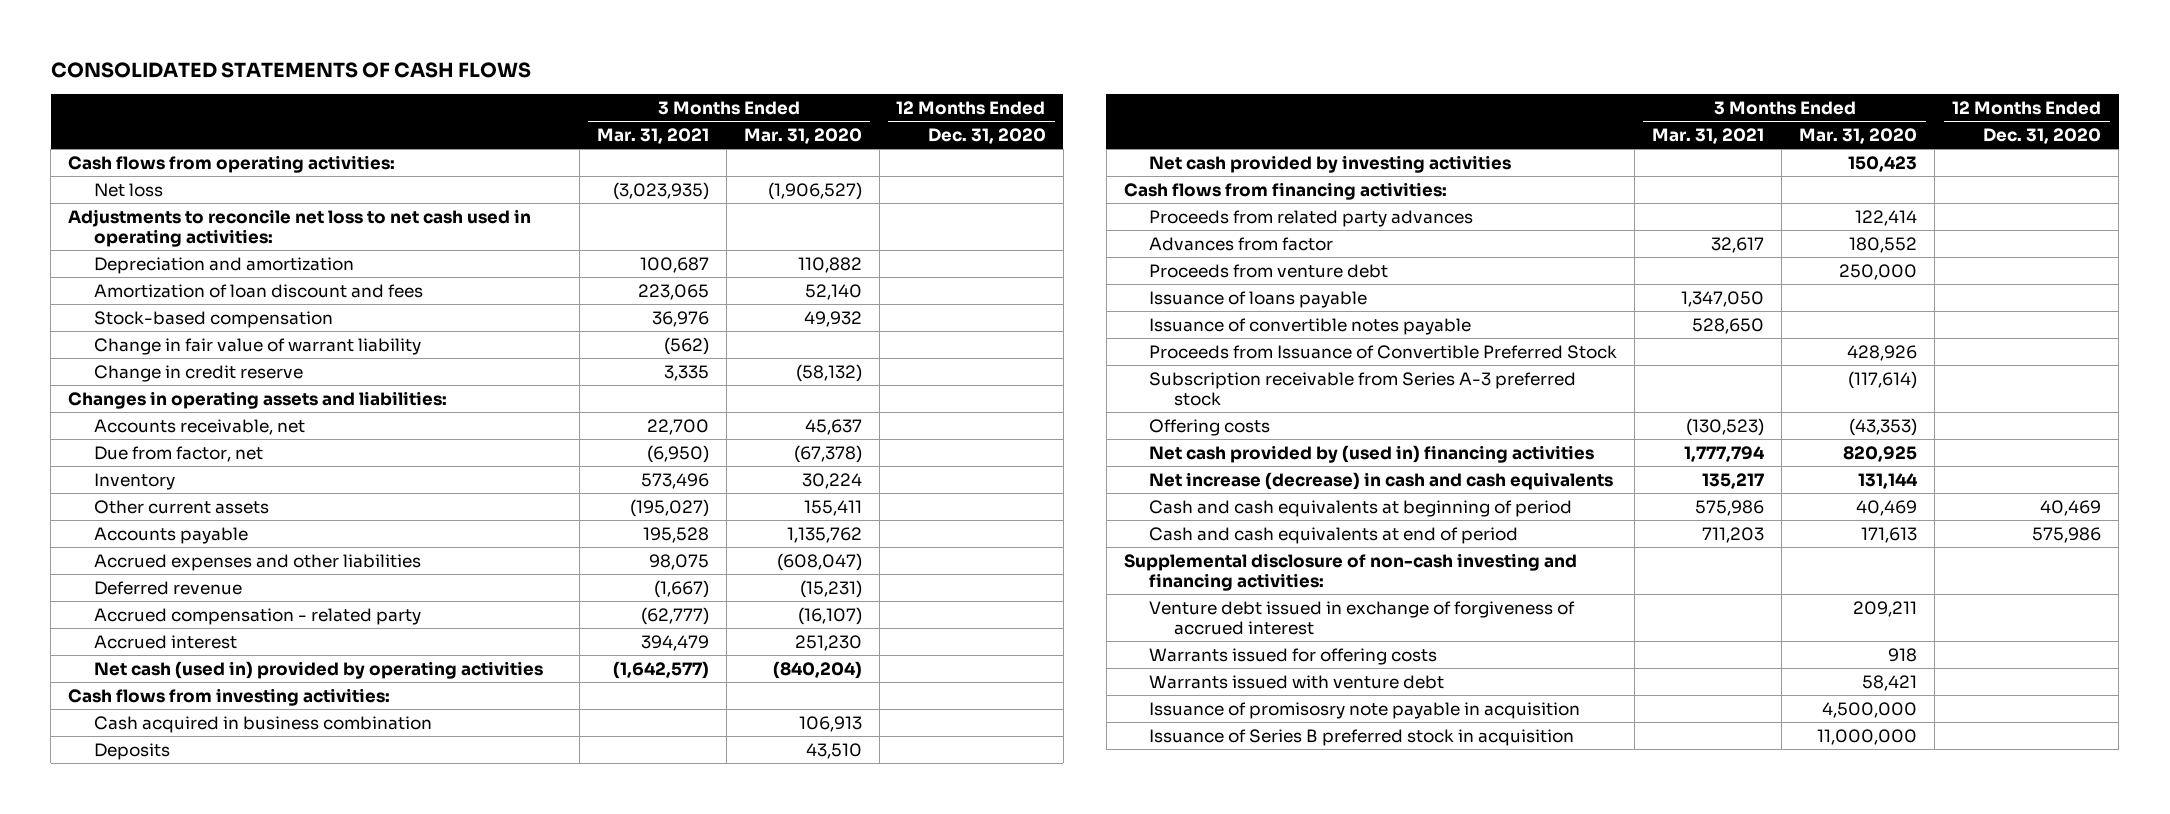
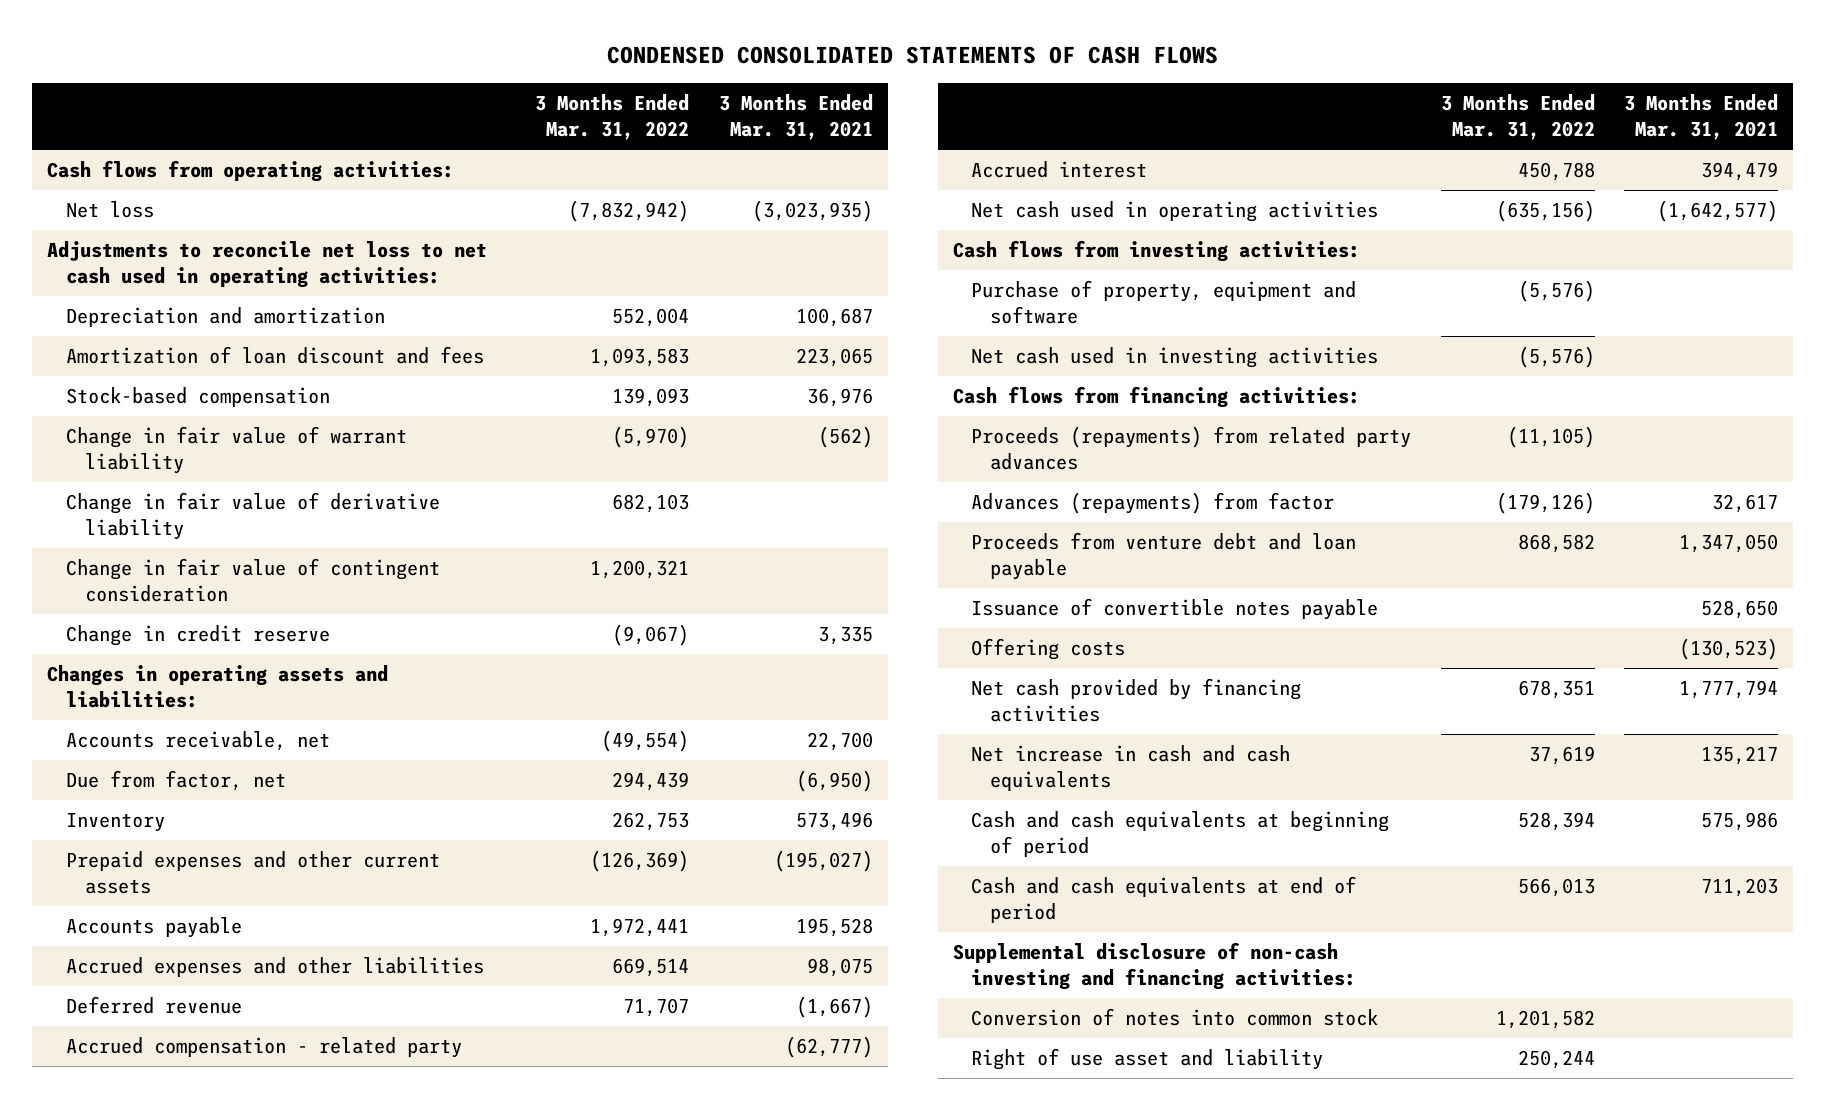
- CONSOLIDATED STATEMENTS OF CASH FLOWS
+ CONDENSED CONSOLIDATED STATEMENTS OF CASH FLOWS
- | 3 Months Ended Mar. 31, 2021 | 3 Months Ended Mar. 31, 2020 | 12 Months Ended Dec. 31, 2020
+ | 3 Months Ended Mar. 31, 2022 | 3 Months Ended Mar. 31, 2021
+ Change in fair value of derivative liability | 682,103 |
+ Change in fair value of contingent consideration | 1,200,321 |
- Other current assets | (195,027) | 155,411 |
+ Prepaid expenses and other current assets | (126,369) | (195,027)
- Net cash (used in) provided by operating activities | (1,642,577) | (840,204) |
+ Net cash used in operating activities | (635,156) | (1,642,577)
- Cash acquired in business combination | | 106,913 |
- Deposits | | 43,510 |
- Net cash provided by investing activities | | 150,423 |
+ Purchase of property, equipment and software | (5,576) |
+ Net cash used in investing activities | (5,576) |
- Proceeds from related party advances | | 122,414 |
- Advances from factor | 32,617 | 180,552 |
- Proceeds from venture debt | | 250,000 |
- Issuance of loans payable | 1,347,050 | |
+ Proceeds (repayments) from related party advances | (11,105) |
+ Advances (repayments) from factor | (179,126) | 32,617
+ Proceeds from venture debt and loan payable | 868,582 | 1,347,050
- Proceeds from Issuance of Convertible Preferred Stock | | 428,926 |
- Subscription receivable from Series A-3 preferred stock | | (117,614) |
- Net cash provided by (used in) financing activities | 1,777,794 | 820,925 |
- Net increase (decrease) in cash and cash equivalents | 135,217 | 131,144 |
+ Net cash provided by financing activities | 678,351 | 1,777,794
+ Net increase in cash and cash equivalents | 37,619 | 135,217
- Venture debt issued in exchange of forgiveness of accrued interest | | 209,211 |
- Warrants issued for offering costs | | 918 |
- Warrants issued with venture debt | | 58,421 |
- Issuance of promisosry note payable in acquisition | | 4,500,000 |
- Issuance of Series B preferred stock in acquisition | | 11,000,000 |
+ Conversion of notes into common stock | 1,201,582 |
+ Right of use asset and liability | 250,244 |

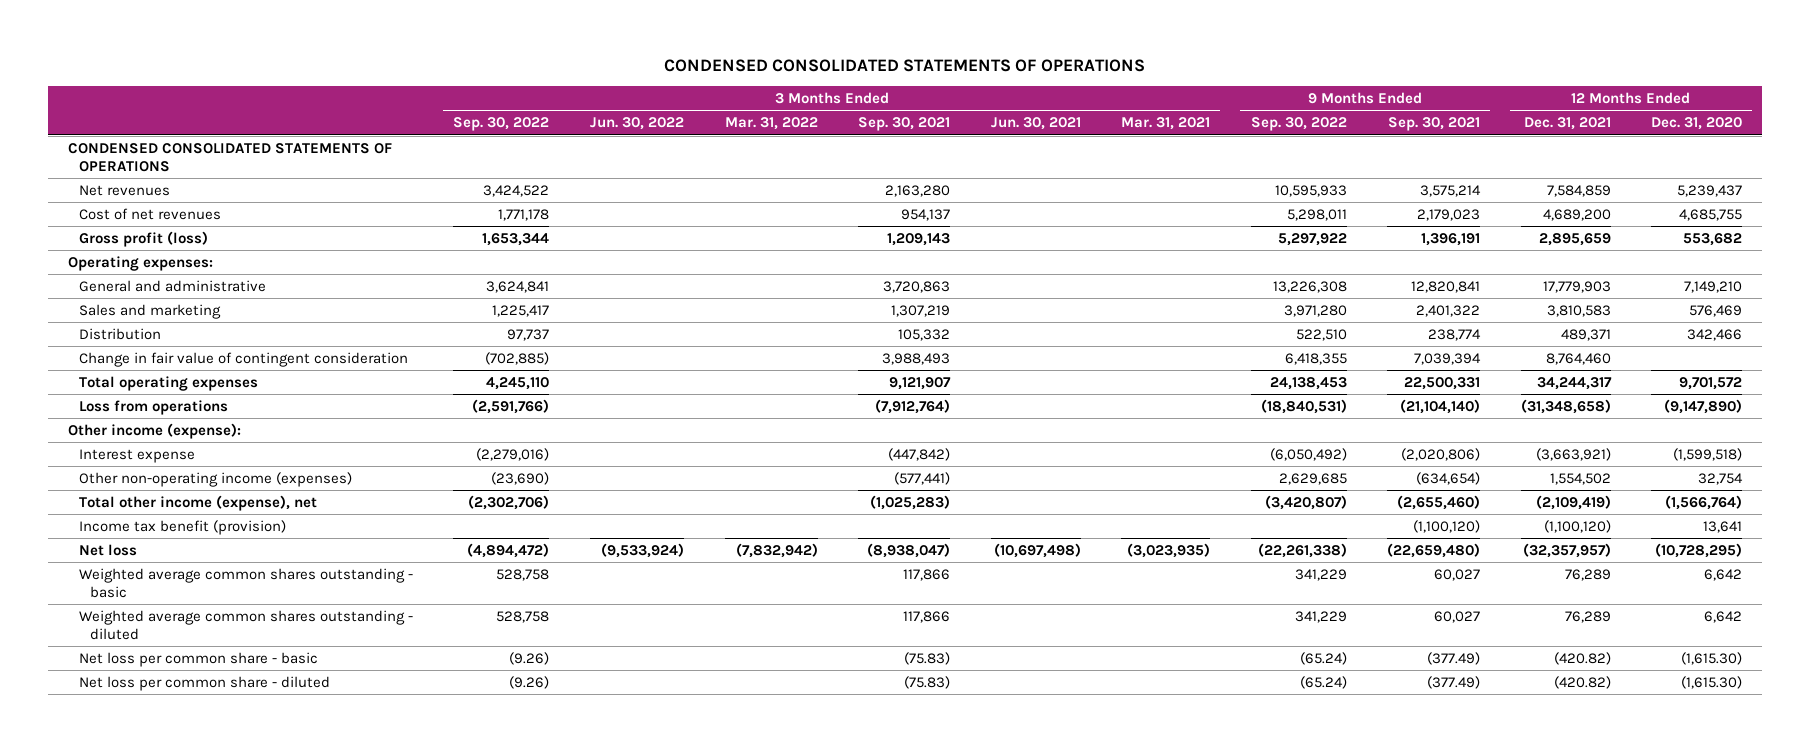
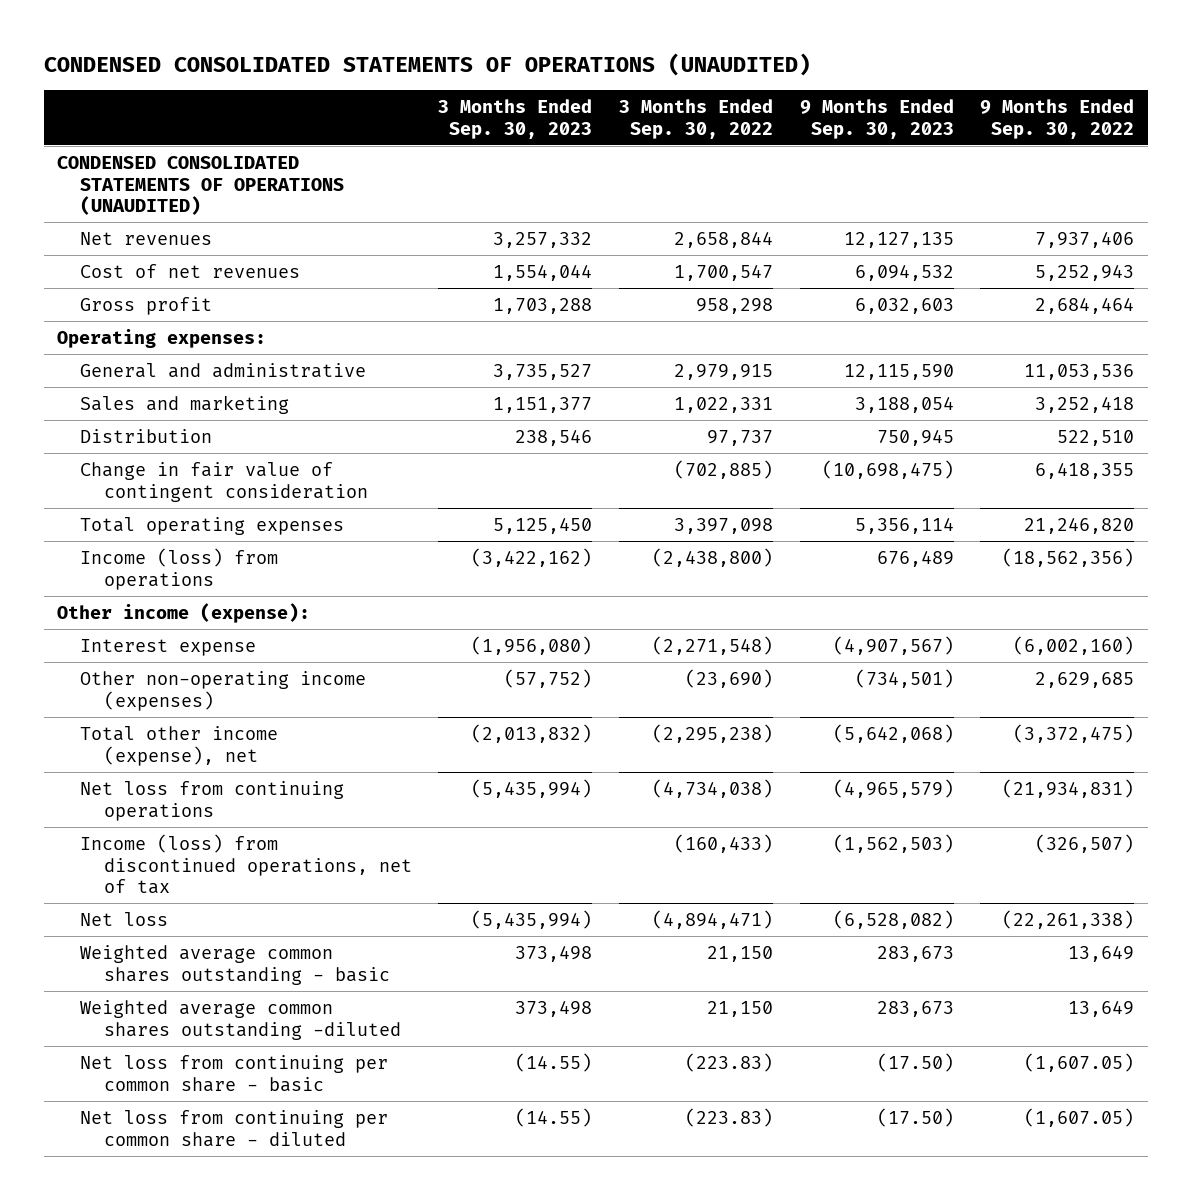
- CONDENSED CONSOLIDATED STATEMENTS OF OPERATIONS
+ CONDENSED CONSOLIDATED STATEMENTS OF OPERATIONS (UNAUDITED)
- | 3 Months Ended Sep. 30, 2022 | 3 Months Ended Jun. 30, 2022 | 3 Months Ended Mar. 31, 2022 | 3 Months Ended Sep. 30, 2021 | 3 Months Ended Jun. 30, 2021 | 3 Months Ended Mar. 31, 2021 | 9 Months Ended Sep. 30, 2022 | 9 Months Ended Sep. 30, 2021 | 12 Months Ended Dec. 31, 2021 | 12 Months Ended Dec. 31, 2020
+ | 3 Months Ended Sep. 30, 2023 | 3 Months Ended Sep. 30, 2022 | 9 Months Ended Sep. 30, 2023 | 9 Months Ended Sep. 30, 2022
- CONDENSED CONSOLIDATED STATEMENTS OF OPERATIONS
- Net revenues | 3,424,522 | | | 2,163,280 | | | 10,595,933 | 3,575,214 | 7,584,859 | 5,239,437
- Cost of net revenues | 1,771,178 | | | 954,137 | | | 5,298,011 | 2,179,023 | 4,689,200 | 4,685,755
- Gross profit (loss) | 1,653,344 | | | 1,209,143 | | | 5,297,922 | 1,396,191 | 2,895,659 | 553,682
+ CONDENSED CONSOLIDATED STATEMENTS OF OPERATIONS (UNAUDITED)
+ Net revenues | 3,257,332 | 2,658,844 | 12,127,135 | 7,937,406
+ Cost of net revenues | 1,554,044 | 1,700,547 | 6,094,532 | 5,252,943
+ Gross profit | 1,703,288 | 958,298 | 6,032,603 | 2,684,464
- General and administrative | 3,624,841 | | | 3,720,863 | | | 13,226,308 | 12,820,841 | 17,779,903 | 7,149,210
- Sales and marketing | 1,225,417 | | | 1,307,219 | | | 3,971,280 | 2,401,322 | 3,810,583 | 576,469
+ General and administrative | 3,735,527 | 2,979,915 | 12,115,590 | 11,053,536
+ Sales and marketing | 1,151,377 | 1,022,331 | 3,188,054 | 3,252,418
- Total operating expenses | 4,245,110 | | | 9,121,907 | | | 24,138,453 | 22,500,331 | 34,244,317 | 9,701,572
- Loss from operations | (2,591,766) | | | (7,912,764) | | | (18,840,531) | (21,104,140) | (31,348,658) | (9,147,890)
+ Total operating expenses | 5,125,450 | 3,397,098 | 5,356,114 | 21,246,820
+ Income (loss) from operations | (3,422,162) | (2,438,800) | 676,489 | (18,562,356)
- Interest expense | (2,279,016) | | | (447,842) | | | (6,050,492) | (2,020,806) | (3,663,921) | (1,599,518)
+ Interest expense | (1,956,080) | (2,271,548) | (4,907,567) | (6,002,160)
- Total other income (expense), net | (2,302,706) | | | (1,025,283) | | | (3,420,807) | (2,655,460) | (2,109,419) | (1,566,764)
- Income tax benefit (provision) | | | | | | | | (1,100,120) | (1,100,120) | 13,641
- Net loss | (4,894,472) | (9,533,924) | (7,832,942) | (8,938,047) | (10,697,498) | (3,023,935) | (22,261,338) | (22,659,480) | (32,357,957) | (10,728,295)
- Weighted average common shares outstanding - basic | 528,758 | | | 117,866 | | | 341,229 | 60,027 | 76,289 | 6,642
- Weighted average common shares outstanding - diluted | 528,758 | | | 117,866 | | | 341,229 | 60,027 | 76,289 | 6,642
- Net loss per common share - basic | (9.26) | | | (75.83) | | | (65.24) | (377.49) | (420.82) | (1,615.30)
- Net loss per common share - diluted | (9.26) | | | (75.83) | | | (65.24) | (377.49) | (420.82) | (1,615.30)
+ Total other income (expense), net | (2,013,832) | (2,295,238) | (5,642,068) | (3,372,475)
+ Net loss from continuing operations | (5,435,994) | (4,734,038) | (4,965,579) | (21,934,831)
+ Income (loss) from discontinued operations, net of tax | | (160,433) | (1,562,503) | (326,507)
+ Net loss | (5,435,994) | (4,894,471) | (6,528,082) | (22,261,338)
+ Weighted average common shares outstanding - basic | 373,498 | 21,150 | 283,673 | 13,649
+ Weighted average common shares outstanding -diluted | 373,498 | 21,150 | 283,673 | 13,649
+ Net loss from continuing per common share - basic | (14.55) | (223.83) | (17.50) | (1,607.05)
+ Net loss from continuing per common share - diluted | (14.55) | (223.83) | (17.50) | (1,607.05)

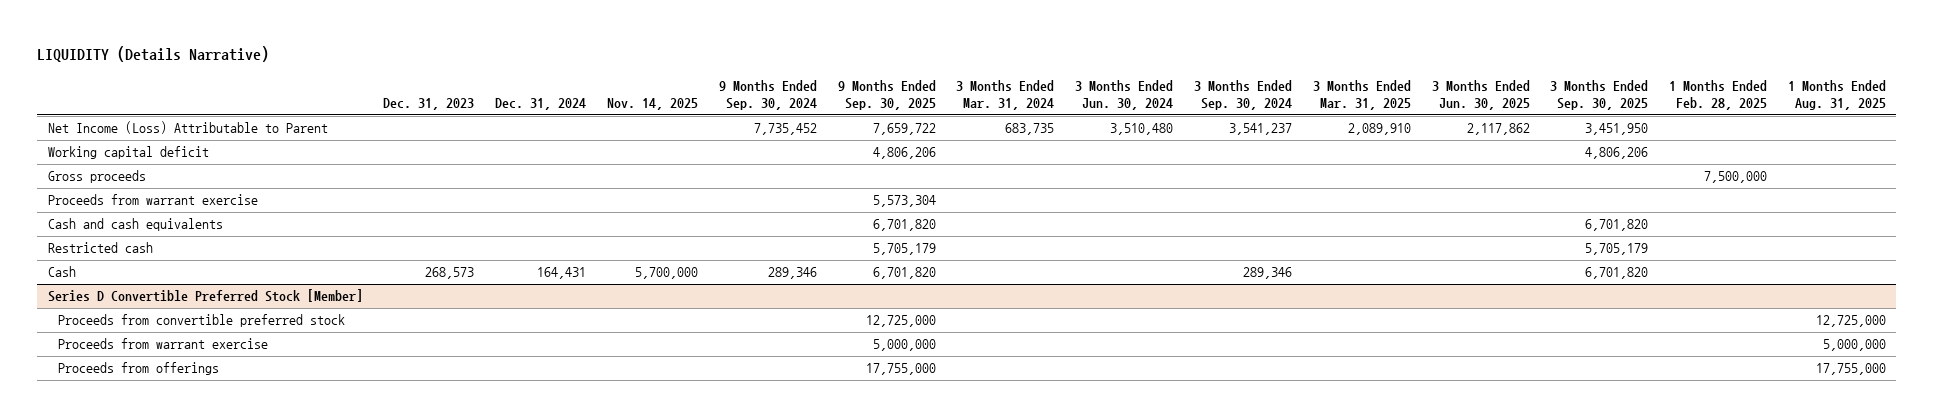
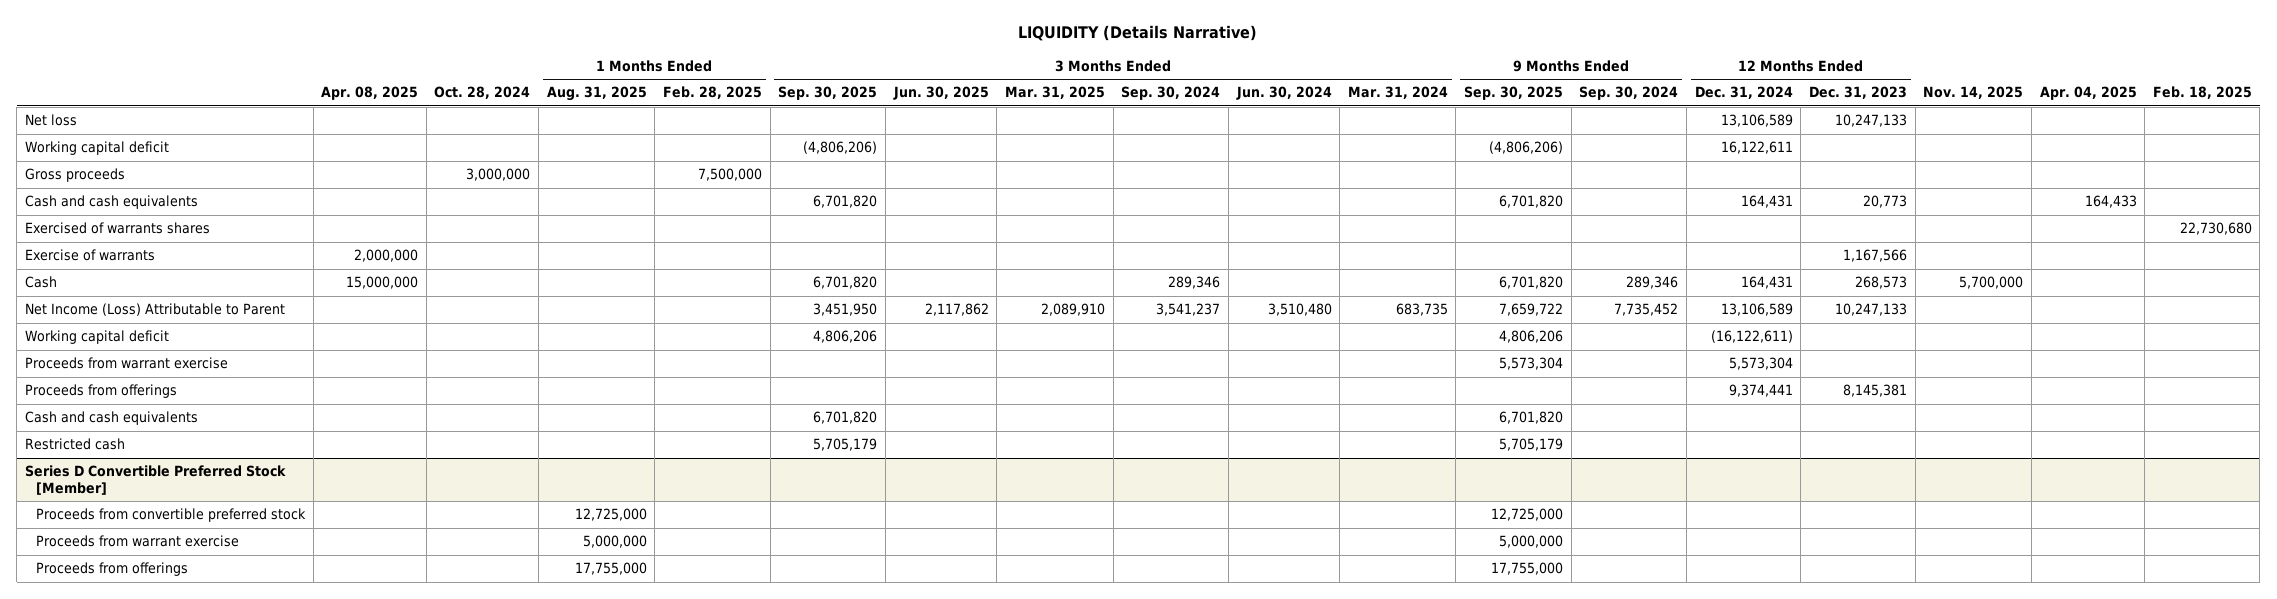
- | Dec. 31, 2023 | Dec. 31, 2024 | Nov. 14, 2025 | 9 Months Ended Sep. 30, 2024 | 9 Months Ended Sep. 30, 2025 | 3 Months Ended Mar. 31, 2024 | 3 Months Ended Jun. 30, 2024 | 3 Months Ended Sep. 30, 2024 | 3 Months Ended Mar. 31, 2025 | 3 Months Ended Jun. 30, 2025 | 3 Months Ended Sep. 30, 2025 | 1 Months Ended Feb. 28, 2025 | 1 Months Ended Aug. 31, 2025
+ | Apr. 08, 2025 | Oct. 28, 2024 | 1 Months Ended Aug. 31, 2025 | 1 Months Ended Feb. 28, 2025 | 3 Months Ended Sep. 30, 2025 | 3 Months Ended Jun. 30, 2025 | 3 Months Ended Mar. 31, 2025 | 3 Months Ended Sep. 30, 2024 | 3 Months Ended Jun. 30, 2024 | 3 Months Ended Mar. 31, 2024 | 9 Months Ended Sep. 30, 2025 | 9 Months Ended Sep. 30, 2024 | 12 Months Ended Dec. 31, 2024 | 12 Months Ended Dec. 31, 2023 | Nov. 14, 2025 | Apr. 04, 2025 | Feb. 18, 2025
+ Net loss | | | | | | | | | | | | | 13,106,589 | 10,247,133 | | |
+ Working capital deficit | | | | | (4,806,206) | | | | | | (4,806,206) | | 16,122,611 | | | |
moved up: Gross proceeds | | 3,000,000 | | 7,500,000 | | | | | | | | | | | | |
+ Cash and cash equivalents | | | | | 6,701,820 | | | | | | 6,701,820 | | 164,431 | 20,773 | | 164,433 |
+ Exercised of warrants shares | | | | | | | | | | | | | | | | | 22,730,680
+ Exercise of warrants | 2,000,000 | | | | | | | | | | | | | 1,167,566 | | |
moved up: Cash | 15,000,000 | | | | 6,701,820 | | | 289,346 | | | 6,701,820 | 289,346 | 164,431 | 268,573 | 5,700,000 | |
+ Proceeds from offerings | | | | | | | | | | | | | 9,374,441 | 8,145,381 | | |

